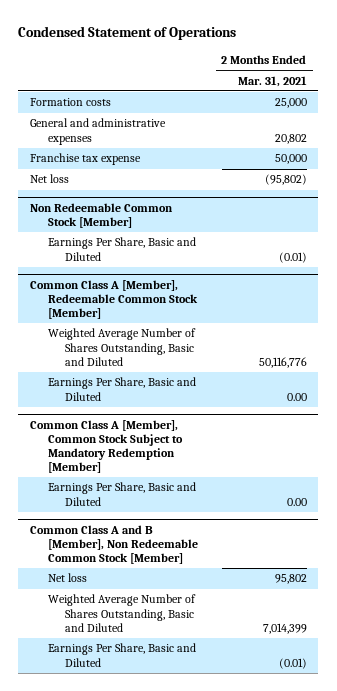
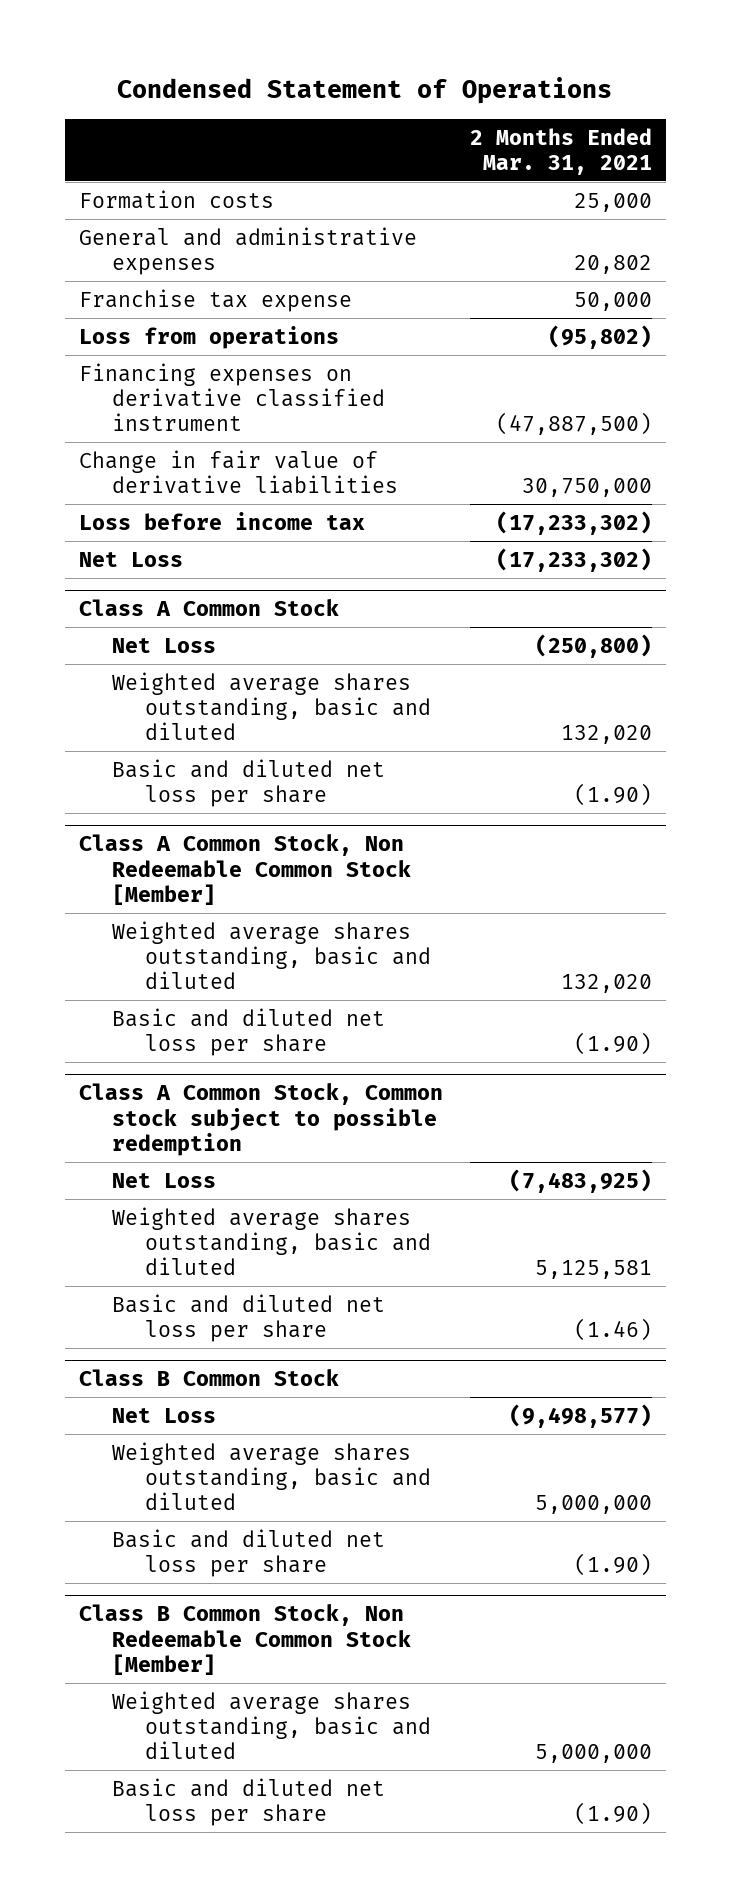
- Net loss | (95,802)
- Non Redeemable Common Stock [Member]
- Earnings Per Share, Basic and Diluted | (0.01)
- Common Class A [Member], Redeemable Common Stock [Member]
- Weighted Average Number of Shares Outstanding, Basic and Diluted | 50,116,776
- Earnings Per Share, Basic and Diluted | 0.00
- Common Class A [Member], Common Stock Subject to Mandatory Redemption [Member]
- Earnings Per Share, Basic and Diluted | 0.00
- Common Class A and B [Member], Non Redeemable Common Stock [Member]
- Net loss | 95,802
- Weighted Average Number of Shares Outstanding, Basic and Diluted | 7,014,399
- Earnings Per Share, Basic and Diluted | (0.01)
+ Loss from operations | (95,802)
+ Financing expenses on derivative classified instrument | (47,887,500)
+ Change in fair value of derivative liabilities | 30,750,000
+ Loss before income tax | (17,233,302)
+ Net Loss | (17,233,302)
+ Class A Common Stock
+ Net Loss | (250,800)
+ Weighted average shares outstanding, basic and diluted | 132,020
+ Basic and diluted net loss per share | (1.90)
+ Class A Common Stock, Non Redeemable Common Stock [Member]
+ Weighted average shares outstanding, basic and diluted | 132,020
+ Basic and diluted net loss per share | (1.90)
+ Class A Common Stock, Common stock subject to possible redemption
+ Net Loss | (7,483,925)
+ Weighted average shares outstanding, basic and diluted | 5,125,581
+ Basic and diluted net loss per share | (1.46)
+ Class B Common Stock
+ Net Loss | (9,498,577)
+ Weighted average shares outstanding, basic and diluted | 5,000,000
+ Basic and diluted net loss per share | (1.90)
+ Class B Common Stock, Non Redeemable Common Stock [Member]
+ Weighted average shares outstanding, basic and diluted | 5,000,000
+ Basic and diluted net loss per share | (1.90)

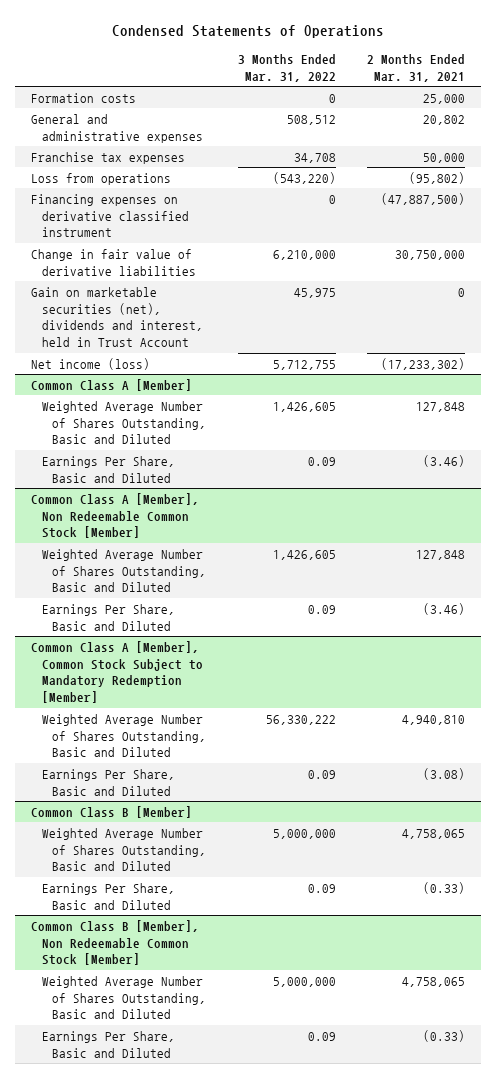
- Condensed Statement of Operations
+ Condensed Statements of Operations
- | 2 Months Ended Mar. 31, 2021
+ | 3 Months Ended Mar. 31, 2022 | 2 Months Ended Mar. 31, 2021
- Franchise tax expense | 50,000
+ Franchise tax expenses | 34,708 | 50,000
- Loss before income tax | (17,233,302)
- Net Loss | (17,233,302)
- Class A Common Stock
- Net Loss | (250,800)
- Weighted average shares outstanding, basic and diluted | 132,020
- Basic and diluted net loss per share | (1.90)
- Class A Common Stock, Non Redeemable Common Stock [Member]
- Weighted average shares outstanding, basic and diluted | 132,020
- Basic and diluted net loss per share | (1.90)
- Class A Common Stock, Common stock subject to possible redemption
- Net Loss | (7,483,925)
- Weighted average shares outstanding, basic and diluted | 5,125,581
- Basic and diluted net loss per share | (1.46)
- Class B Common Stock
- Net Loss | (9,498,577)
- Weighted average shares outstanding, basic and diluted | 5,000,000
- Basic and diluted net loss per share | (1.90)
- Class B Common Stock, Non Redeemable Common Stock [Member]
- Weighted average shares outstanding, basic and diluted | 5,000,000
- Basic and diluted net loss per share | (1.90)
+ Gain on marketable securities (net), dividends and interest, held in Trust Account | 45,975 | 0
+ Net income (loss) | 5,712,755 | (17,233,302)
+ Common Class A [Member]
+ Weighted Average Number of Shares Outstanding, Basic and Diluted | 1,426,605 | 127,848
+ Earnings Per Share, Basic and Diluted | 0.09 | (3.46)
+ Common Class A [Member], Non Redeemable Common Stock [Member]
+ Weighted Average Number of Shares Outstanding, Basic and Diluted | 1,426,605 | 127,848
+ Earnings Per Share, Basic and Diluted | 0.09 | (3.46)
+ Common Class A [Member], Common Stock Subject to Mandatory Redemption [Member]
+ Weighted Average Number of Shares Outstanding, Basic and Diluted | 56,330,222 | 4,940,810
+ Earnings Per Share, Basic and Diluted | 0.09 | (3.08)
+ Common Class B [Member]
+ Weighted Average Number of Shares Outstanding, Basic and Diluted | 5,000,000 | 4,758,065
+ Earnings Per Share, Basic and Diluted | 0.09 | (0.33)
+ Common Class B [Member], Non Redeemable Common Stock [Member]
+ Weighted Average Number of Shares Outstanding, Basic and Diluted | 5,000,000 | 4,758,065
+ Earnings Per Share, Basic and Diluted | 0.09 | (0.33)

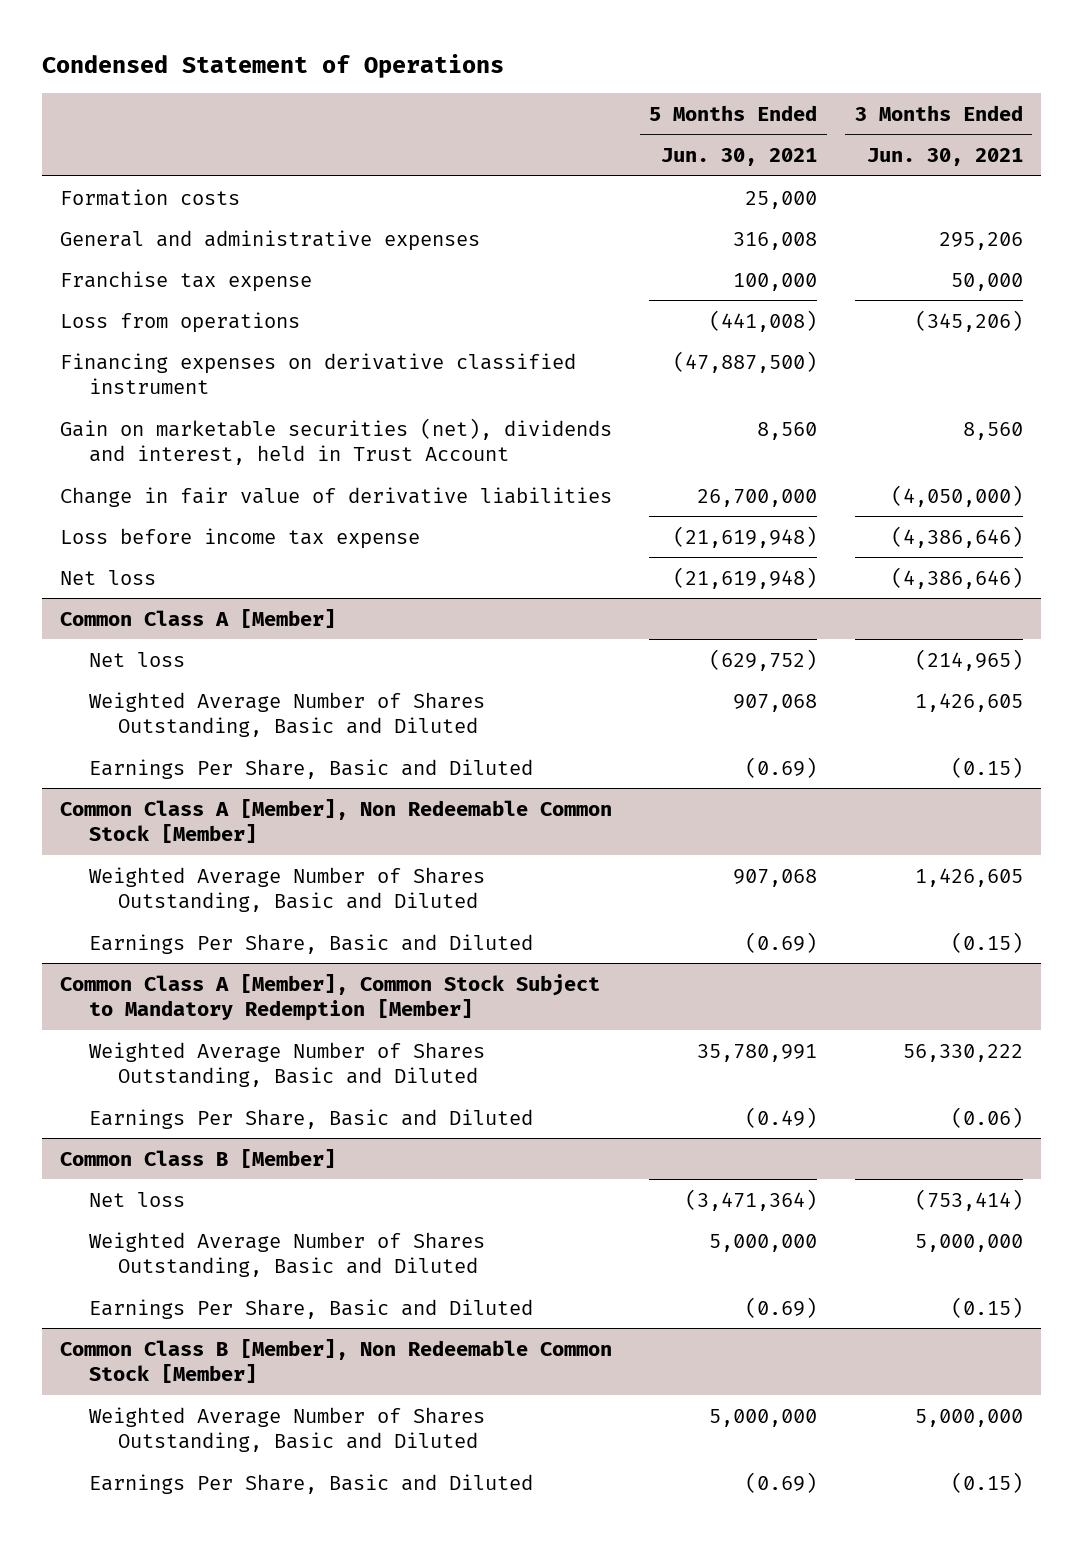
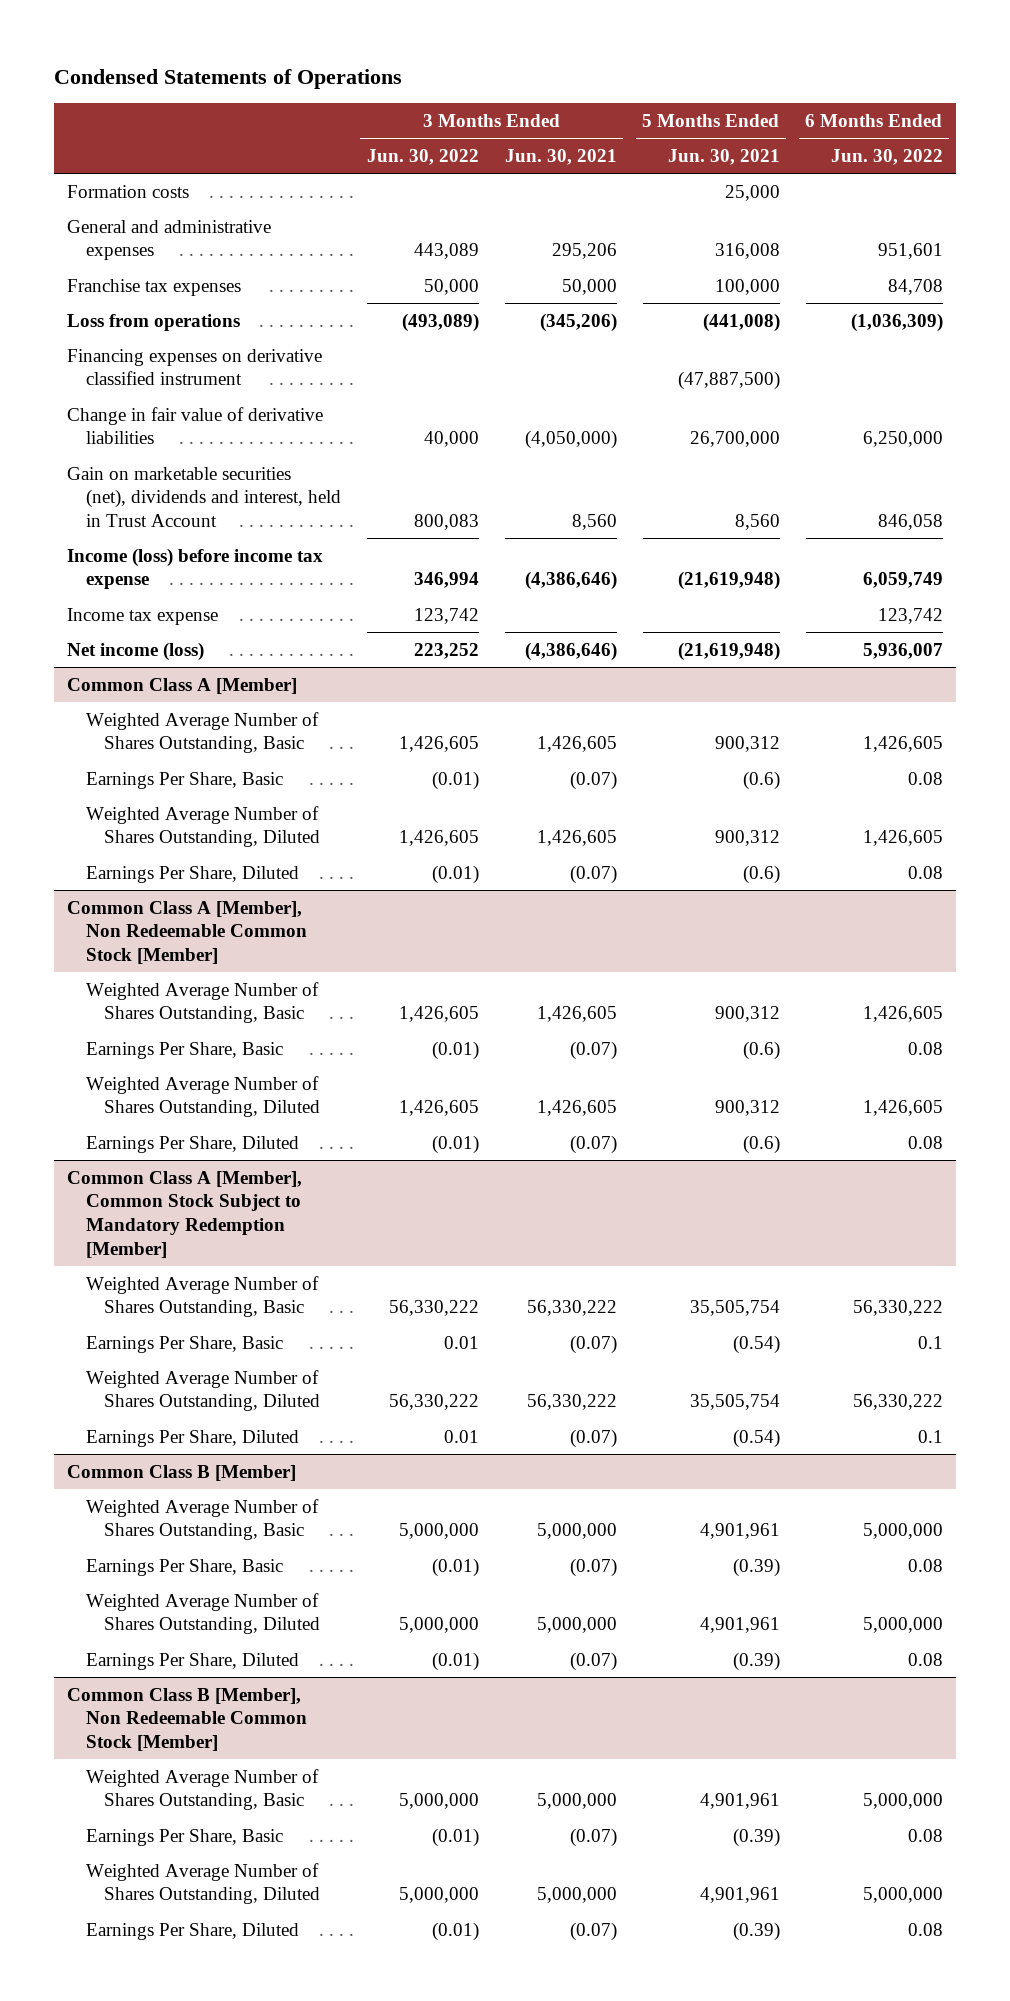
- Condensed Statement of Operations
+ Condensed Statements of Operations
- | 5 Months Ended Jun. 30, 2021 | 3 Months Ended Jun. 30, 2021
+ | 3 Months Ended Jun. 30, 2022 | 3 Months Ended Jun. 30, 2021 | 5 Months Ended Jun. 30, 2021 | 6 Months Ended Jun. 30, 2022
- Franchise tax expense | 100,000 | 50,000
+ Franchise tax expenses | 50,000 | 50,000 | 100,000 | 84,708
- Loss before income tax expense | (21,619,948) | (4,386,646)
- Net loss | (21,619,948) | (4,386,646)
moved down: Gain on marketable securities (net), dividends and interest, held in Trust Account | 800,083 | 8,560 | 8,560 | 846,058
+ Income (loss) before income tax expense | 346,994 | (4,386,646) | (21,619,948) | 6,059,749
+ Income tax expense | 123,742 | | | 123,742
+ Net income (loss) | 223,252 | (4,386,646) | (21,619,948) | 5,936,007
@ Common Class A [Member]
- Net loss | (629,752) | (214,965)
- Weighted Average Number of Shares Outstanding, Basic and Diluted | 907,068 | 1,426,605
- Earnings Per Share, Basic and Diluted | (0.69) | (0.15)
+ Weighted Average Number of Shares Outstanding, Basic | 1,426,605 | 1,426,605 | 900,312 | 1,426,605
+ Earnings Per Share, Basic | (0.01) | (0.07) | (0.6) | 0.08
+ Weighted Average Number of Shares Outstanding, Diluted | 1,426,605 | 1,426,605 | 900,312 | 1,426,605
+ Earnings Per Share, Diluted | (0.01) | (0.07) | (0.6) | 0.08
@ Common Class A [Member], Non Redeemable Common Stock [Member]
- Weighted Average Number of Shares Outstanding, Basic and Diluted | 907,068 | 1,426,605
- Earnings Per Share, Basic and Diluted | (0.69) | (0.15)
+ Weighted Average Number of Shares Outstanding, Basic | 1,426,605 | 1,426,605 | 900,312 | 1,426,605
+ Earnings Per Share, Basic | (0.01) | (0.07) | (0.6) | 0.08
+ Weighted Average Number of Shares Outstanding, Diluted | 1,426,605 | 1,426,605 | 900,312 | 1,426,605
+ Earnings Per Share, Diluted | (0.01) | (0.07) | (0.6) | 0.08
@ Common Class A [Member], Common Stock Subject to Mandatory Redemption [Member]
- Weighted Average Number of Shares Outstanding, Basic and Diluted | 35,780,991 | 56,330,222
- Earnings Per Share, Basic and Diluted | (0.49) | (0.06)
+ Weighted Average Number of Shares Outstanding, Basic | 56,330,222 | 56,330,222 | 35,505,754 | 56,330,222
+ Earnings Per Share, Basic | 0.01 | (0.07) | (0.54) | 0.1
+ Weighted Average Number of Shares Outstanding, Diluted | 56,330,222 | 56,330,222 | 35,505,754 | 56,330,222
+ Earnings Per Share, Diluted | 0.01 | (0.07) | (0.54) | 0.1
@ Common Class B [Member]
- Net loss | (3,471,364) | (753,414)
- Weighted Average Number of Shares Outstanding, Basic and Diluted | 5,000,000 | 5,000,000
- Earnings Per Share, Basic and Diluted | (0.69) | (0.15)
+ Weighted Average Number of Shares Outstanding, Basic | 5,000,000 | 5,000,000 | 4,901,961 | 5,000,000
+ Earnings Per Share, Basic | (0.01) | (0.07) | (0.39) | 0.08
+ Weighted Average Number of Shares Outstanding, Diluted | 5,000,000 | 5,000,000 | 4,901,961 | 5,000,000
+ Earnings Per Share, Diluted | (0.01) | (0.07) | (0.39) | 0.08
@ Common Class B [Member], Non Redeemable Common Stock [Member]
- Weighted Average Number of Shares Outstanding, Basic and Diluted | 5,000,000 | 5,000,000
- Earnings Per Share, Basic and Diluted | (0.69) | (0.15)
+ Weighted Average Number of Shares Outstanding, Basic | 5,000,000 | 5,000,000 | 4,901,961 | 5,000,000
+ Earnings Per Share, Basic | (0.01) | (0.07) | (0.39) | 0.08
+ Weighted Average Number of Shares Outstanding, Diluted | 5,000,000 | 5,000,000 | 4,901,961 | 5,000,000
+ Earnings Per Share, Diluted | (0.01) | (0.07) | (0.39) | 0.08

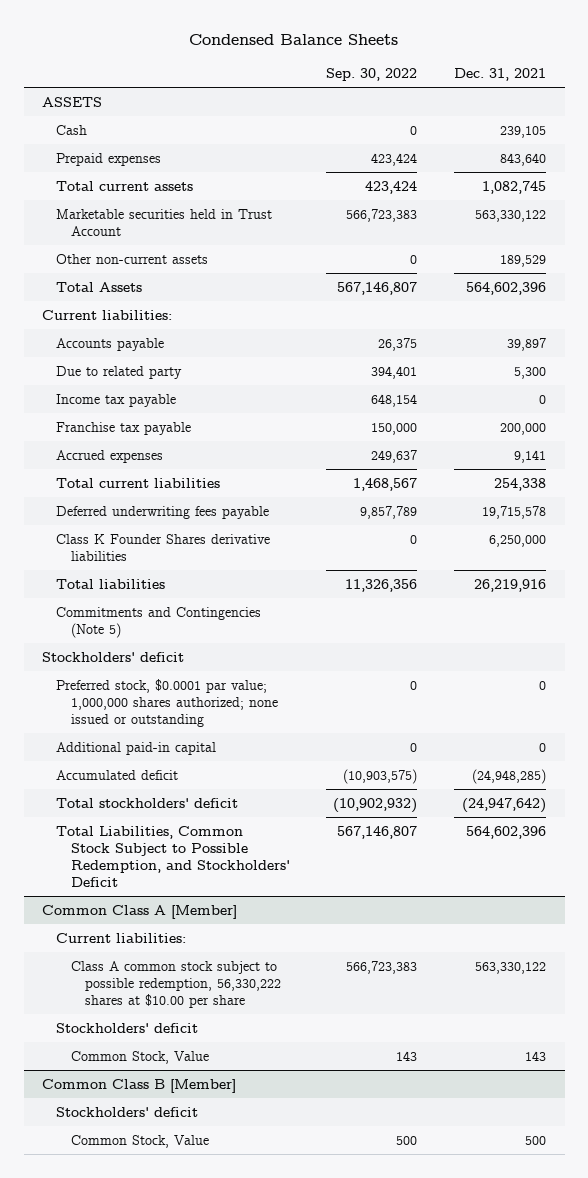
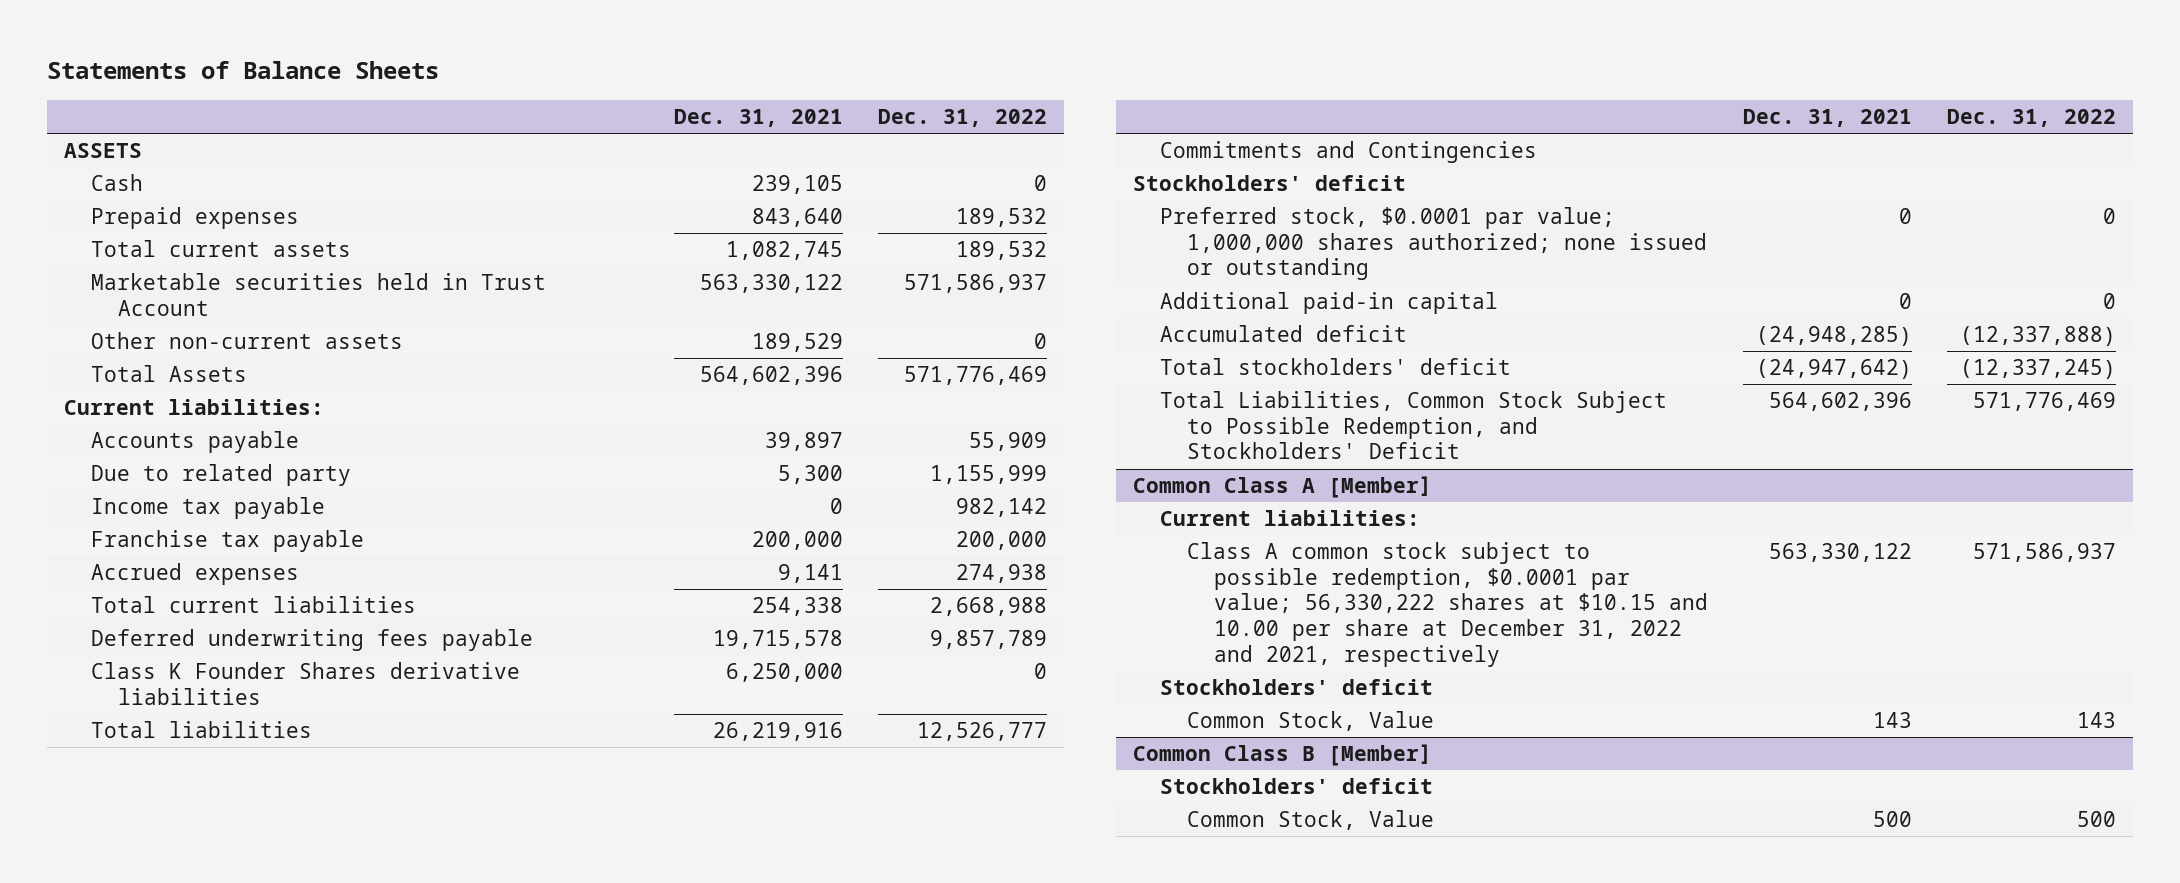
- Condensed Balance Sheets
+ Statements of Balance Sheets
- | Sep. 30, 2022 | Dec. 31, 2021
+ | Dec. 31, 2021 | Dec. 31, 2022
- Commitments and Contingencies (Note 5)
+ Commitments and Contingencies
@ Common Class A [Member]
- Class A common stock subject to possible redemption, 56,330,222 shares at $10.00 per share | 566,723,383 | 563,330,122
+ Class A common stock subject to possible redemption, $0.0001 par value; 56,330,222 shares at $10.15 and 10.00 per share at December 31, 2022 and 2021, respectively | 563,330,122 | 571,586,937

